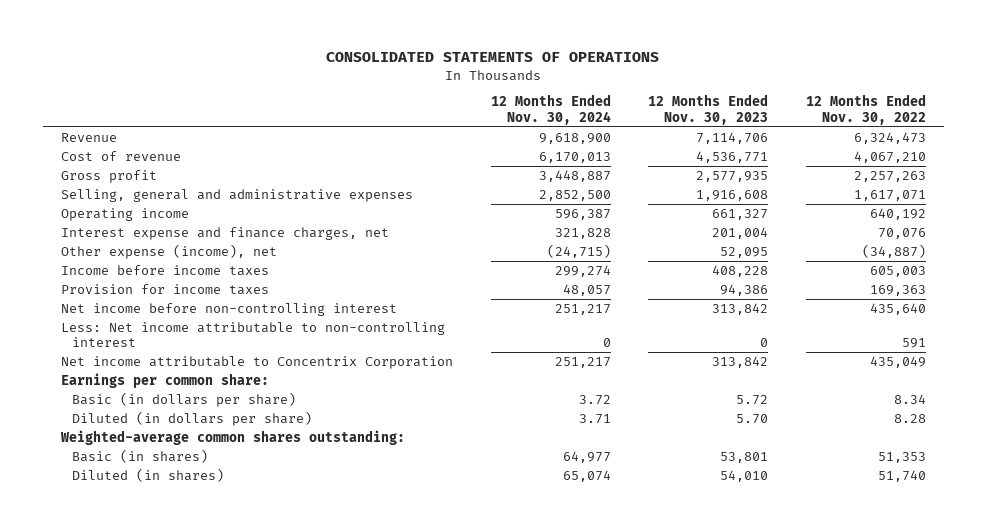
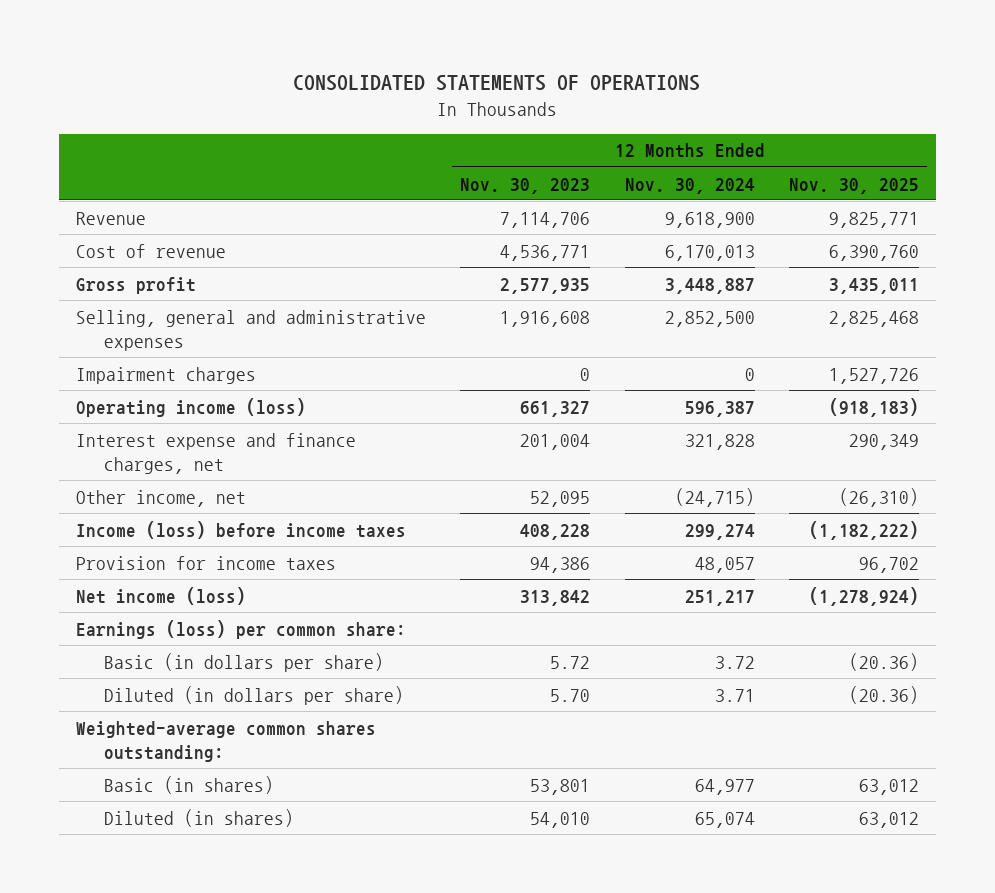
- | 12 Months Ended Nov. 30, 2024 | 12 Months Ended Nov. 30, 2023 | 12 Months Ended Nov. 30, 2022
+ | 12 Months Ended Nov. 30, 2023 | 12 Months Ended Nov. 30, 2024 | 12 Months Ended Nov. 30, 2025
- Operating income | 596,387 | 661,327 | 640,192
+ Impairment charges | 0 | 0 | 1,527,726
+ Operating income (loss) | 661,327 | 596,387 | (918,183)
- Other expense (income), net | (24,715) | 52,095 | (34,887)
- Income before income taxes | 299,274 | 408,228 | 605,003
+ Other income, net | 52,095 | (24,715) | (26,310)
+ Income (loss) before income taxes | 408,228 | 299,274 | (1,182,222)
- Net income before non-controlling interest | 251,217 | 313,842 | 435,640
- Less: Net income attributable to non-controlling interest | 0 | 0 | 591
- Net income attributable to Concentrix Corporation | 251,217 | 313,842 | 435,049
- Earnings per common share:
+ Net income (loss) | 313,842 | 251,217 | (1,278,924)
+ Earnings (loss) per common share:

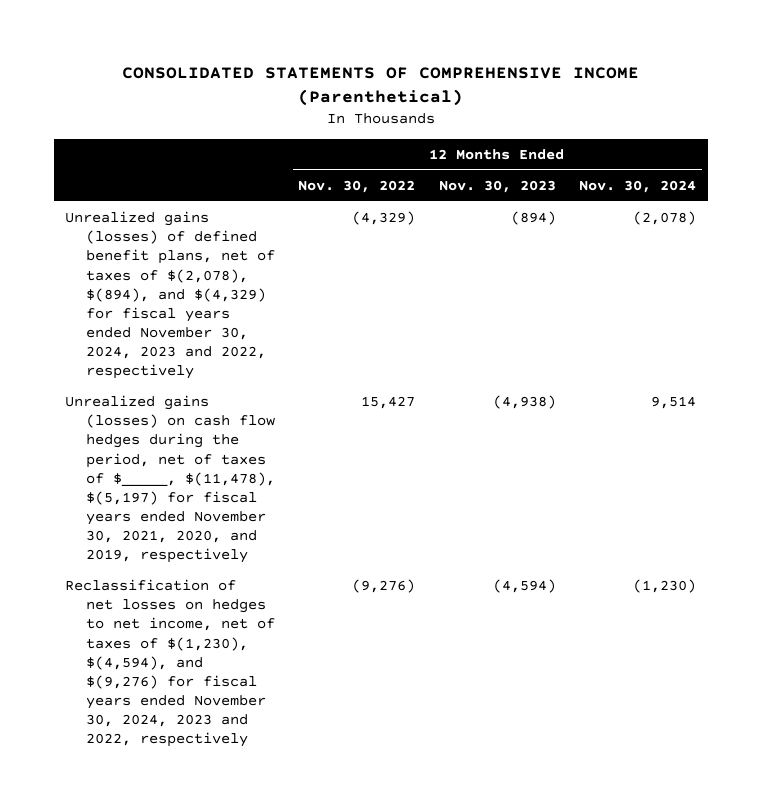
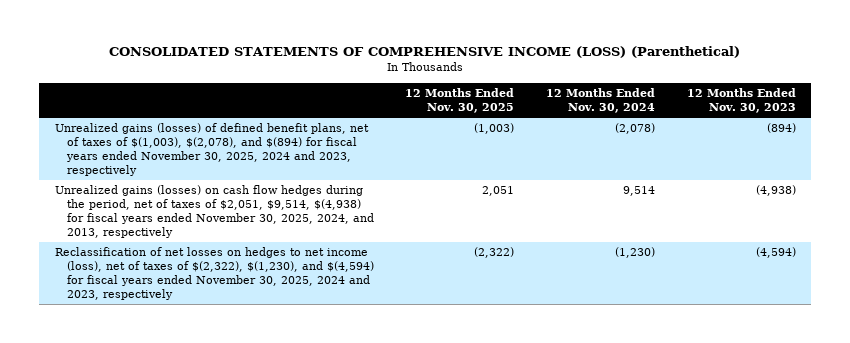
- CONSOLIDATED STATEMENTS OF COMPREHENSIVE INCOME (Parenthetical)
+ CONSOLIDATED STATEMENTS OF COMPREHENSIVE INCOME (LOSS) (Parenthetical)
- | 12 Months Ended Nov. 30, 2022 | 12 Months Ended Nov. 30, 2023 | 12 Months Ended Nov. 30, 2024
+ | 12 Months Ended Nov. 30, 2025 | 12 Months Ended Nov. 30, 2024 | 12 Months Ended Nov. 30, 2023
- Unrealized gains (losses) of defined benefit plans, net of taxes of $(2,078), $(894), and $(4,329) for fiscal years ended November 30, 2024, 2023 and 2022, respectively | (4,329) | (894) | (2,078)
- Unrealized gains (losses) on cash flow hedges during the period, net of taxes of $_____, $(11,478), $(5,197) for fiscal years ended November 30, 2021, 2020, and 2019, respectively | 15,427 | (4,938) | 9,514
- Reclassification of net losses on hedges to net income, net of taxes of $(1,230), $(4,594), and $(9,276) for fiscal years ended November 30, 2024, 2023 and 2022, respectively | (9,276) | (4,594) | (1,230)
+ Unrealized gains (losses) of defined benefit plans, net of taxes of $(1,003), $(2,078), and $(894) for fiscal years ended November 30, 2025, 2024 and 2023, respectively | (1,003) | (2,078) | (894)
+ Unrealized gains (losses) on cash flow hedges during the period, net of taxes of $2,051, $9,514, $(4,938) for fiscal years ended November 30, 2025, 2024, and 2013, respectively | 2,051 | 9,514 | (4,938)
+ Reclassification of net losses on hedges to net income (loss), net of taxes of $(2,322), $(1,230), and $(4,594) for fiscal years ended November 30, 2025, 2024 and 2023, respectively | (2,322) | (1,230) | (4,594)

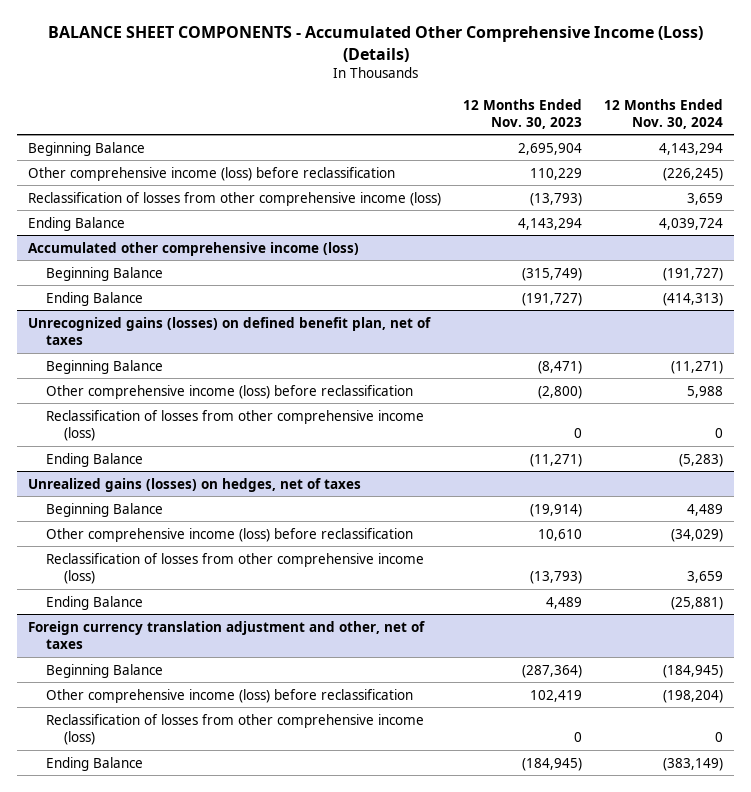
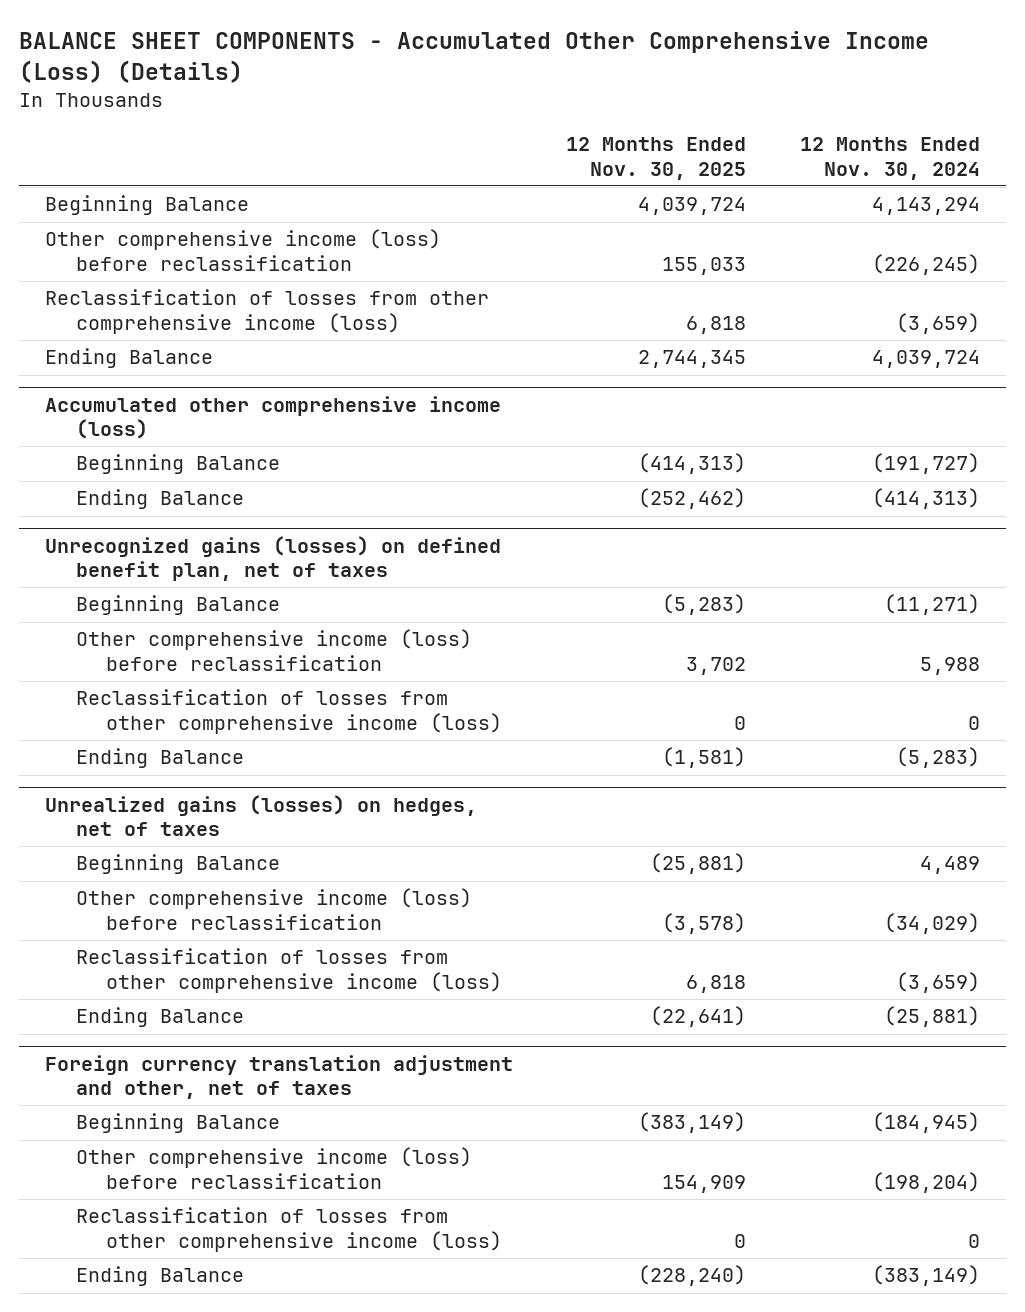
- | 12 Months Ended Nov. 30, 2023 | 12 Months Ended Nov. 30, 2024
+ | 12 Months Ended Nov. 30, 2025 | 12 Months Ended Nov. 30, 2024
- Reclassification of losses from other comprehensive income (loss) | (13,793) | 3,659
+ Reclassification of losses from other comprehensive income (loss) | 6,818 | (3,659)
@ Unrealized gains (losses) on hedges, net of taxes
- Reclassification of losses from other comprehensive income (loss) | (13,793) | 3,659
+ Reclassification of losses from other comprehensive income (loss) | 6,818 | (3,659)

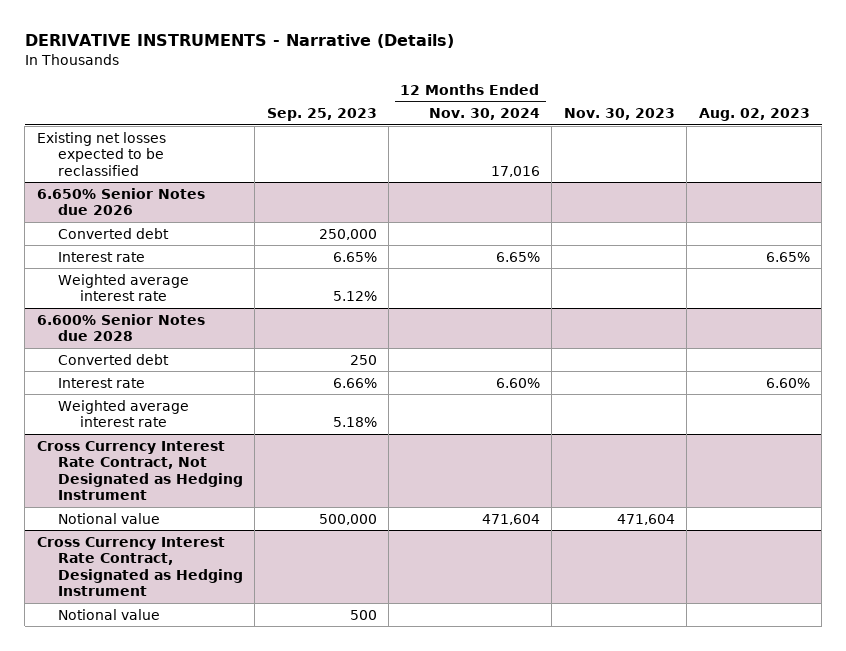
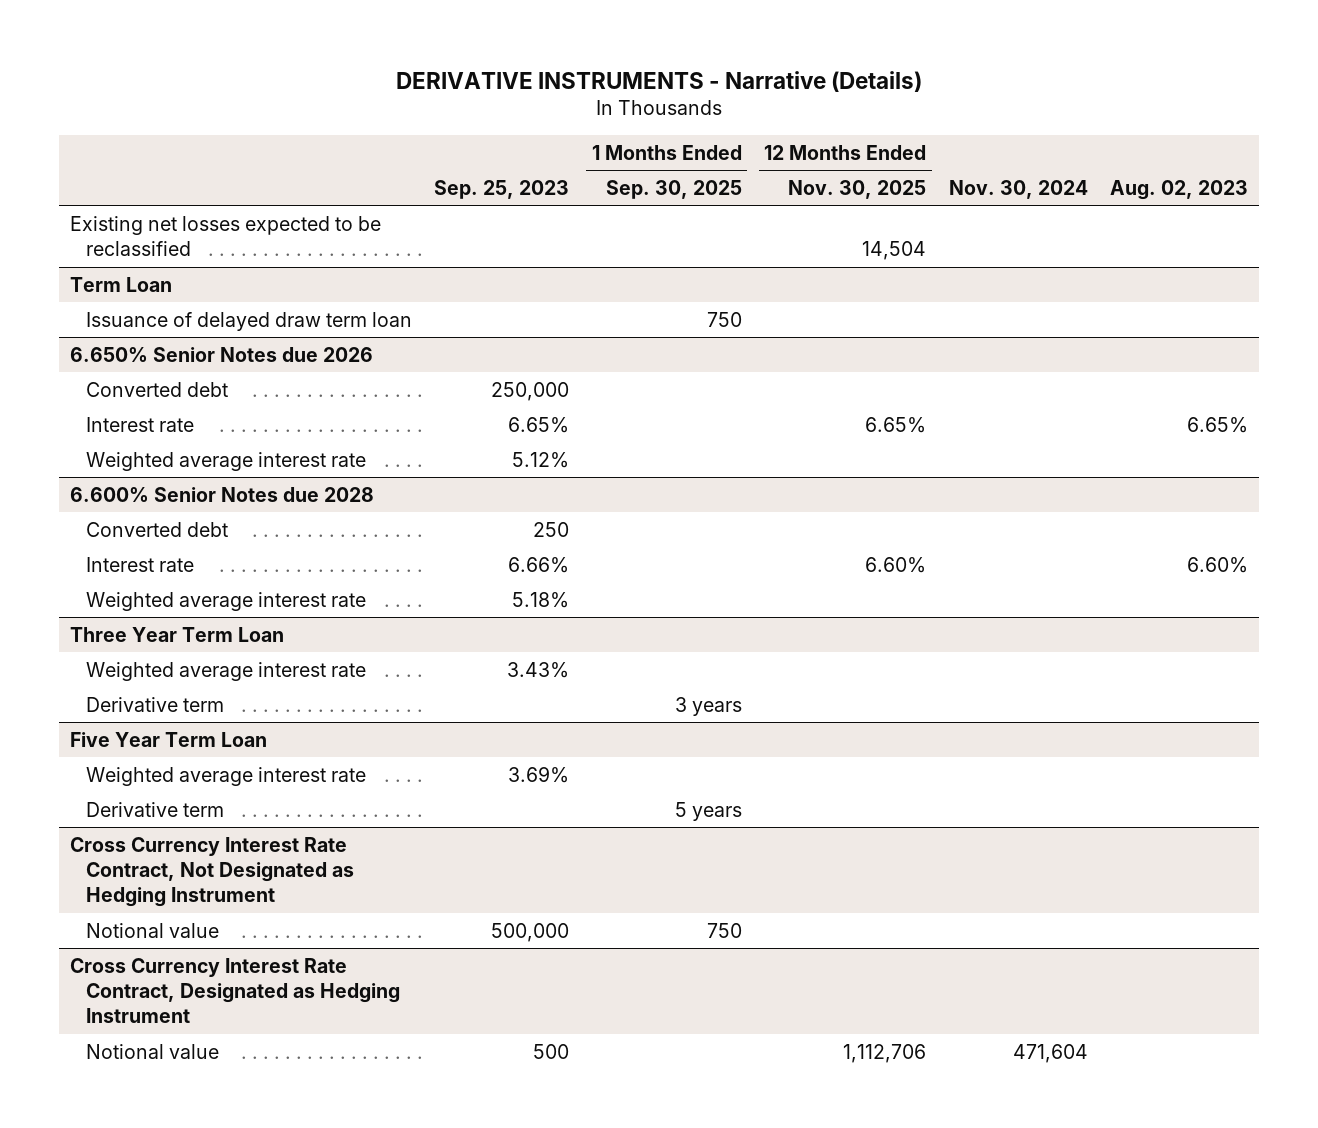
- | Sep. 25, 2023 | 12 Months Ended Nov. 30, 2024 | Nov. 30, 2023 | Aug. 02, 2023
+ | Sep. 25, 2023 | 1 Months Ended Sep. 30, 2025 | 12 Months Ended Nov. 30, 2025 | Nov. 30, 2024 | Aug. 02, 2023
+ Term Loan
+ Issuance of delayed draw term loan | | 750 | | |
+ Three Year Term Loan
+ Weighted average interest rate | 3.43% | | | |
+ Derivative term | | 3 years | | |
+ Five Year Term Loan
+ Weighted average interest rate | 3.69% | | | |
+ Derivative term | | 5 years | | |

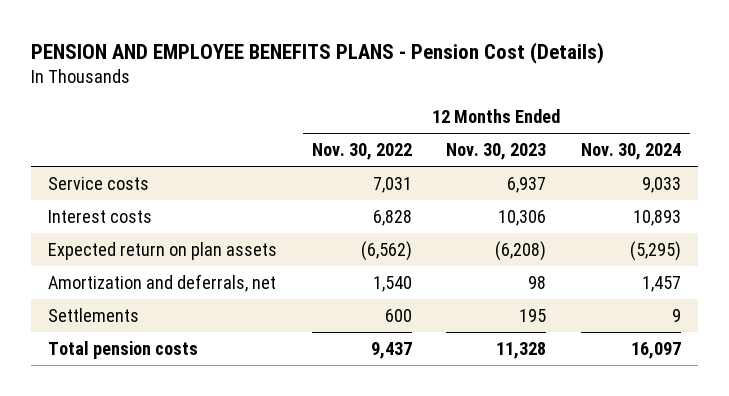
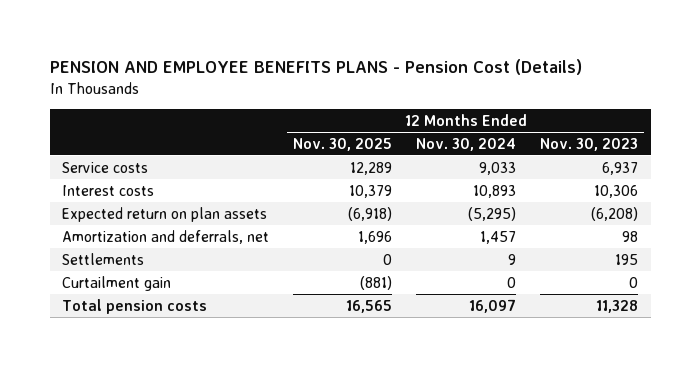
- | 12 Months Ended Nov. 30, 2022 | 12 Months Ended Nov. 30, 2023 | 12 Months Ended Nov. 30, 2024
+ | 12 Months Ended Nov. 30, 2025 | 12 Months Ended Nov. 30, 2024 | 12 Months Ended Nov. 30, 2023
+ Curtailment gain | (881) | 0 | 0

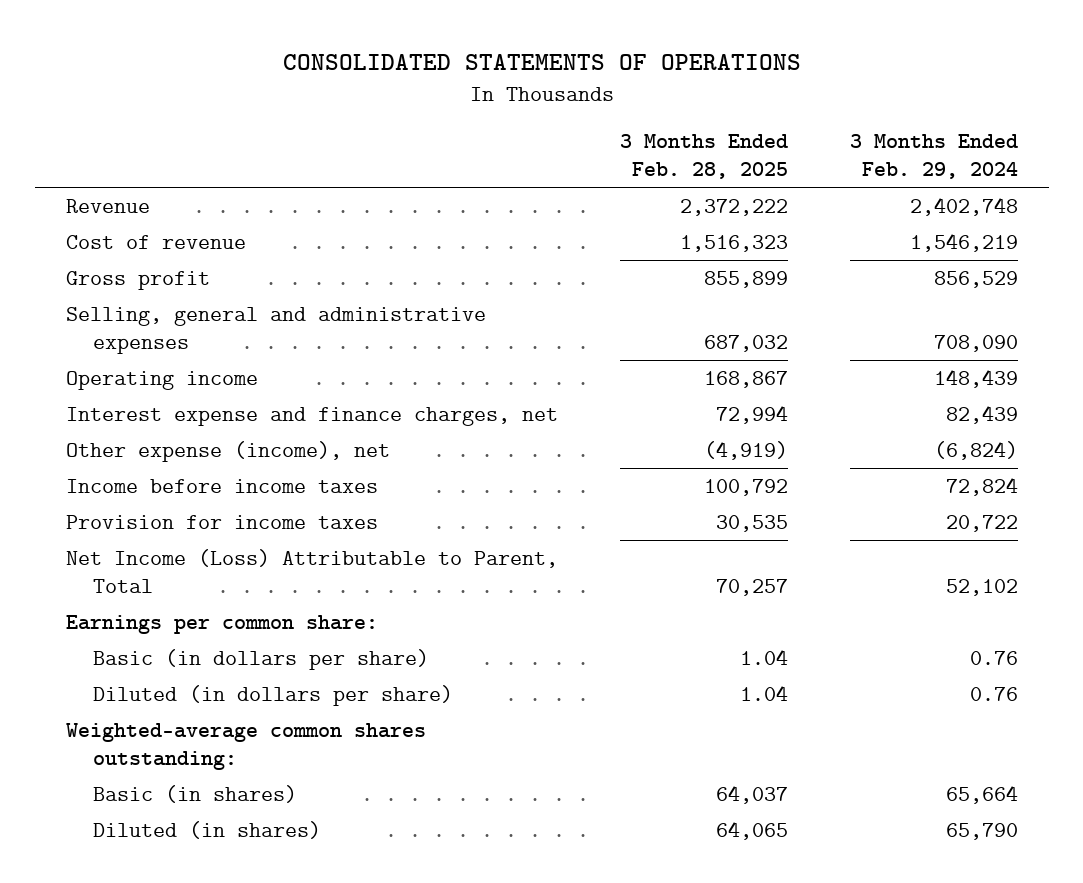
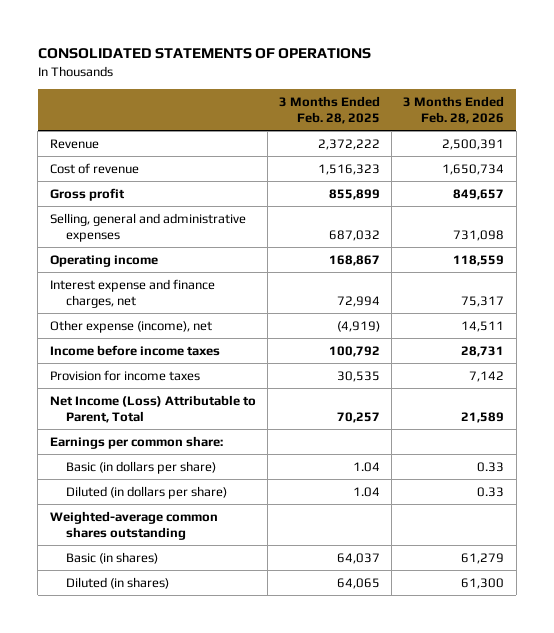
- | 3 Months Ended Feb. 28, 2025 | 3 Months Ended Feb. 29, 2024
+ | 3 Months Ended Feb. 28, 2025 | 3 Months Ended Feb. 28, 2026
- Weighted-average common shares outstanding:
+ Weighted-average common shares outstanding

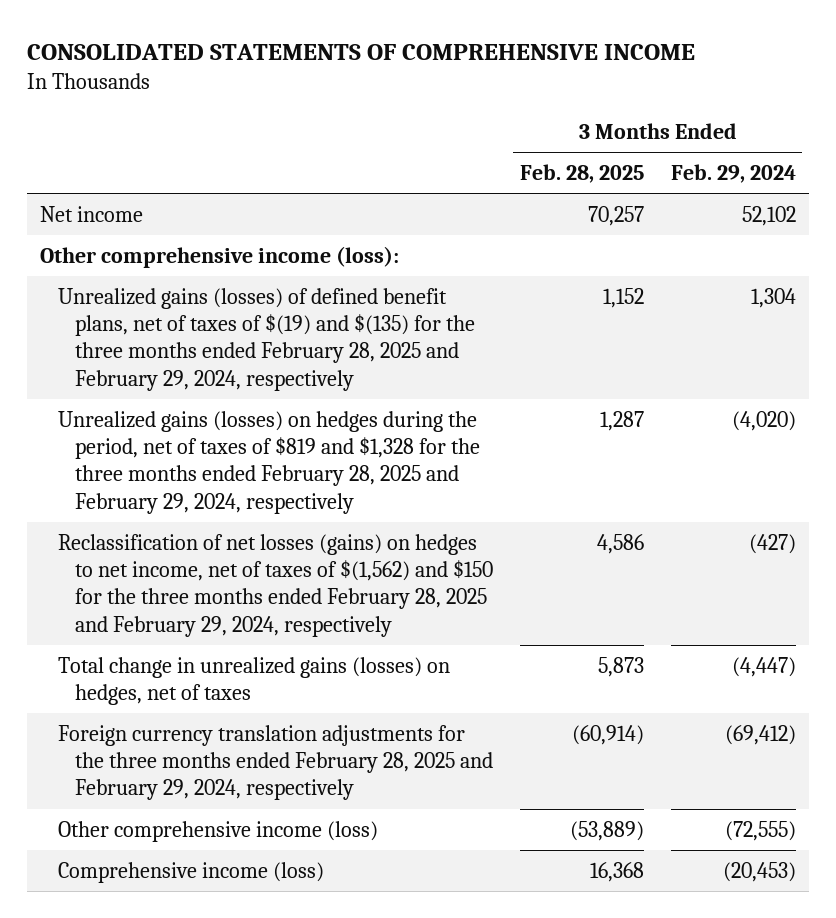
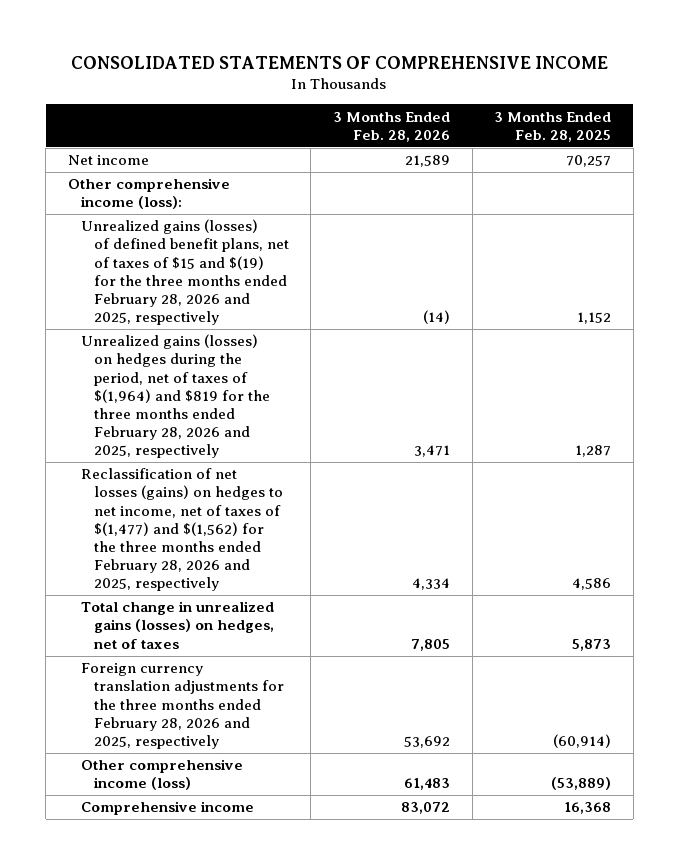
- | 3 Months Ended Feb. 28, 2025 | 3 Months Ended Feb. 29, 2024
+ | 3 Months Ended Feb. 28, 2026 | 3 Months Ended Feb. 28, 2025
- Unrealized gains (losses) of defined benefit plans, net of taxes of $(19) and $(135) for the three months ended February 28, 2025 and February 29, 2024, respectively | 1,152 | 1,304
- Unrealized gains (losses) on hedges during the period, net of taxes of $819 and $1,328 for the three months ended February 28, 2025 and February 29, 2024, respectively | 1,287 | (4,020)
- Reclassification of net losses (gains) on hedges to net income, net of taxes of $(1,562) and $150 for the three months ended February 28, 2025 and February 29, 2024, respectively | 4,586 | (427)
+ Unrealized gains (losses) of defined benefit plans, net of taxes of $15 and $(19) for the three months ended February 28, 2026 and 2025, respectively | (14) | 1,152
+ Unrealized gains (losses) on hedges during the period, net of taxes of $(1,964) and $819 for the three months ended February 28, 2026 and 2025, respectively | 3,471 | 1,287
+ Reclassification of net losses (gains) on hedges to net income, net of taxes of $(1,477) and $(1,562) for the three months ended February 28, 2026 and 2025, respectively | 4,334 | 4,586
- Foreign currency translation adjustments for the three months ended February 28, 2025 and February 29, 2024, respectively | (60,914) | (69,412)
+ Foreign currency translation adjustments for the three months ended February 28, 2026 and 2025, respectively | 53,692 | (60,914)
- Comprehensive income (loss) | 16,368 | (20,453)
+ Comprehensive income | 83,072 | 16,368

